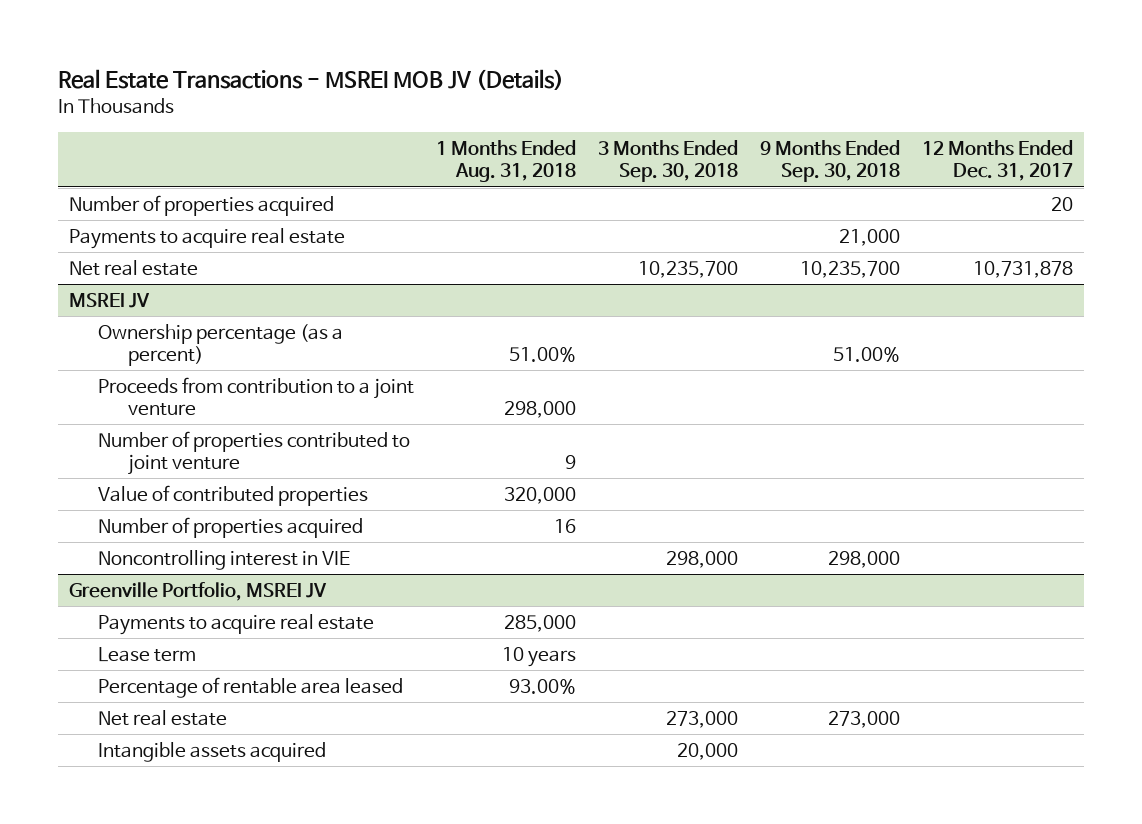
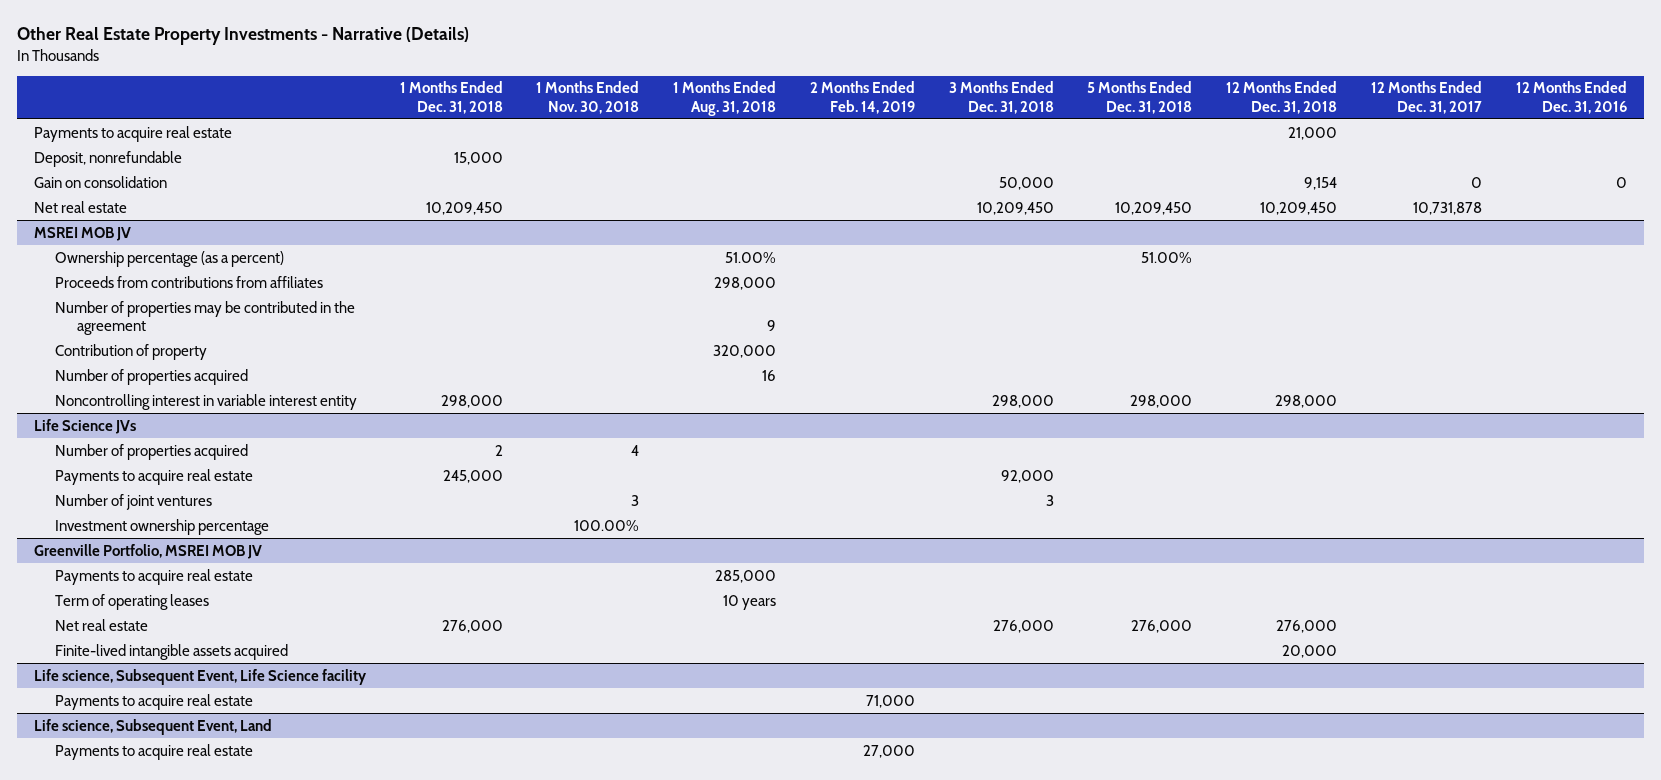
- Real Estate Transactions - MSREI MOB JV (Details)
+ Other Real Estate Property Investments - Narrative (Details)
- | 1 Months Ended Aug. 31, 2018 | 3 Months Ended Sep. 30, 2018 | 9 Months Ended Sep. 30, 2018 | 12 Months Ended Dec. 31, 2017
+ | 1 Months Ended Dec. 31, 2018 | 1 Months Ended Nov. 30, 2018 | 1 Months Ended Aug. 31, 2018 | 2 Months Ended Feb. 14, 2019 | 3 Months Ended Dec. 31, 2018 | 5 Months Ended Dec. 31, 2018 | 12 Months Ended Dec. 31, 2018 | 12 Months Ended Dec. 31, 2017 | 12 Months Ended Dec. 31, 2016
- Number of properties acquired | | | | 20
+ Deposit, nonrefundable | 15,000 | | | | | | | |
+ Gain on consolidation | | | | | 50,000 | | 9,154 | 0 | 0
- MSREI JV
+ MSREI MOB JV
- Proceeds from contribution to a joint venture | 298,000 | | |
- Number of properties contributed to joint venture | 9 | | |
- Value of contributed properties | 320,000 | | |
+ Proceeds from contributions from affiliates | | | 298,000 | | | | | |
+ Number of properties may be contributed in the agreement | | | 9 | | | | | |
+ Contribution of property | | | 320,000 | | | | | |
- Noncontrolling interest in VIE | | 298,000 | 298,000 |
- Greenville Portfolio, MSREI JV
+ Noncontrolling interest in variable interest entity | 298,000 | | | | 298,000 | 298,000 | 298,000 | |
+ Life Science JVs
+ Number of properties acquired | 2 | 4 | | | | | | |
+ Payments to acquire real estate | 245,000 | | | | 92,000 | | | |
+ Number of joint ventures | | 3 | | | 3 | | | |
+ Investment ownership percentage | | 100.00% | | | | | | |
+ Greenville Portfolio, MSREI MOB JV
- Lease term | 10 years | | |
- Percentage of rentable area leased | 93.00% | | |
+ Term of operating leases | | | 10 years | | | | | |
- Intangible assets acquired | | 20,000 | |
+ Finite-lived intangible assets acquired | | | | | | | 20,000 | |
+ Life science, Subsequent Event, Life Science facility
+ Payments to acquire real estate | | | | 71,000 | | | | |
+ Life science, Subsequent Event, Land
+ Payments to acquire real estate | | | | 27,000 | | | | |

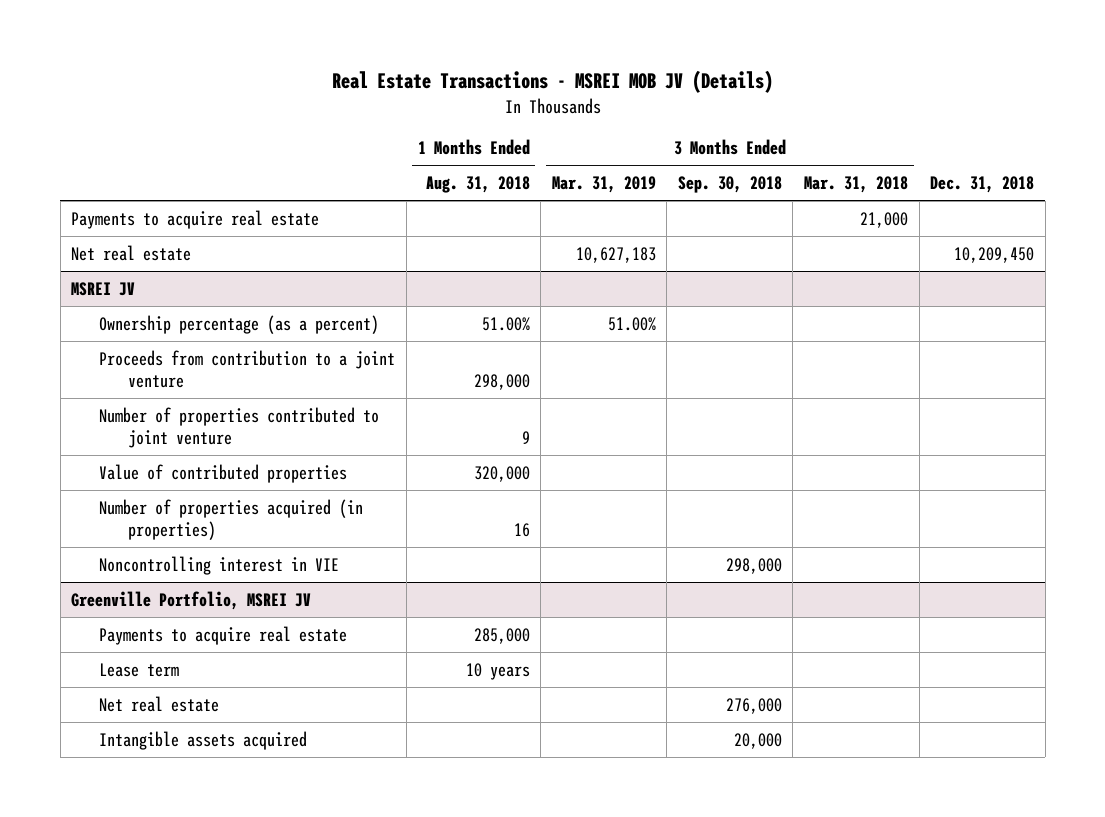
- Other Real Estate Property Investments - Narrative (Details)
+ Real Estate Transactions - MSREI MOB JV (Details)
- | 1 Months Ended Dec. 31, 2018 | 1 Months Ended Nov. 30, 2018 | 1 Months Ended Aug. 31, 2018 | 2 Months Ended Feb. 14, 2019 | 3 Months Ended Dec. 31, 2018 | 5 Months Ended Dec. 31, 2018 | 12 Months Ended Dec. 31, 2018 | 12 Months Ended Dec. 31, 2017 | 12 Months Ended Dec. 31, 2016
+ | 1 Months Ended Aug. 31, 2018 | 3 Months Ended Mar. 31, 2019 | 3 Months Ended Sep. 30, 2018 | 3 Months Ended Mar. 31, 2018 | Dec. 31, 2018
- Deposit, nonrefundable | 15,000 | | | | | | | |
- Gain on consolidation | | | | | 50,000 | | 9,154 | 0 | 0
- MSREI MOB JV
+ MSREI JV
- Proceeds from contributions from affiliates | | | 298,000 | | | | | |
- Number of properties may be contributed in the agreement | | | 9 | | | | | |
- Contribution of property | | | 320,000 | | | | | |
- Number of properties acquired | | | 16 | | | | | |
- Noncontrolling interest in variable interest entity | 298,000 | | | | 298,000 | 298,000 | 298,000 | |
- Life Science JVs
- Number of properties acquired | 2 | 4 | | | | | | |
- Payments to acquire real estate | 245,000 | | | | 92,000 | | | |
- Number of joint ventures | | 3 | | | 3 | | | |
- Investment ownership percentage | | 100.00% | | | | | | |
- Greenville Portfolio, MSREI MOB JV
+ Proceeds from contribution to a joint venture | 298,000 | | | |
+ Number of properties contributed to joint venture | 9 | | | |
+ Value of contributed properties | 320,000 | | | |
+ Number of properties acquired (in properties) | 16 | | | |
+ Noncontrolling interest in VIE | | | 298,000 | |
+ Greenville Portfolio, MSREI JV
- Term of operating leases | | | 10 years | | | | | |
+ Lease term | 10 years | | | |
- Finite-lived intangible assets acquired | | | | | | | 20,000 | |
- Life science, Subsequent Event, Life Science facility
- Payments to acquire real estate | | | | 71,000 | | | | |
- Life science, Subsequent Event, Land
- Payments to acquire real estate | | | | 27,000 | | | | |
+ Intangible assets acquired | | | 20,000 | |

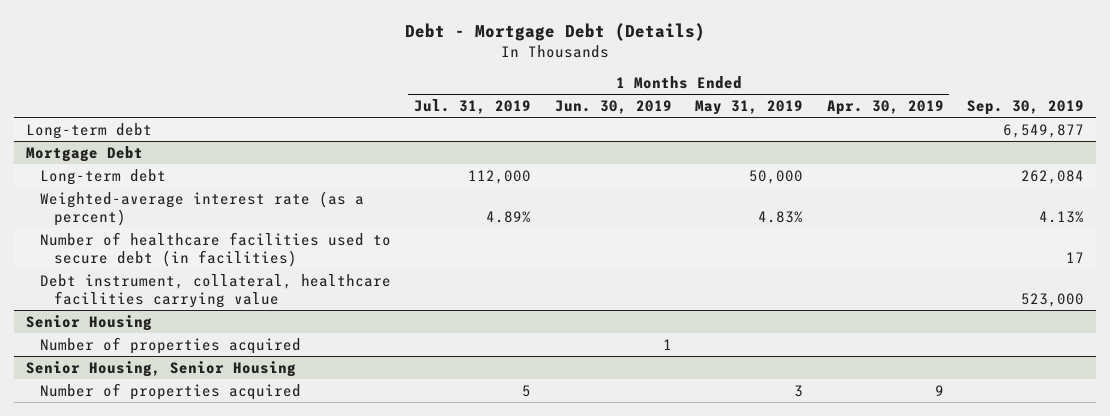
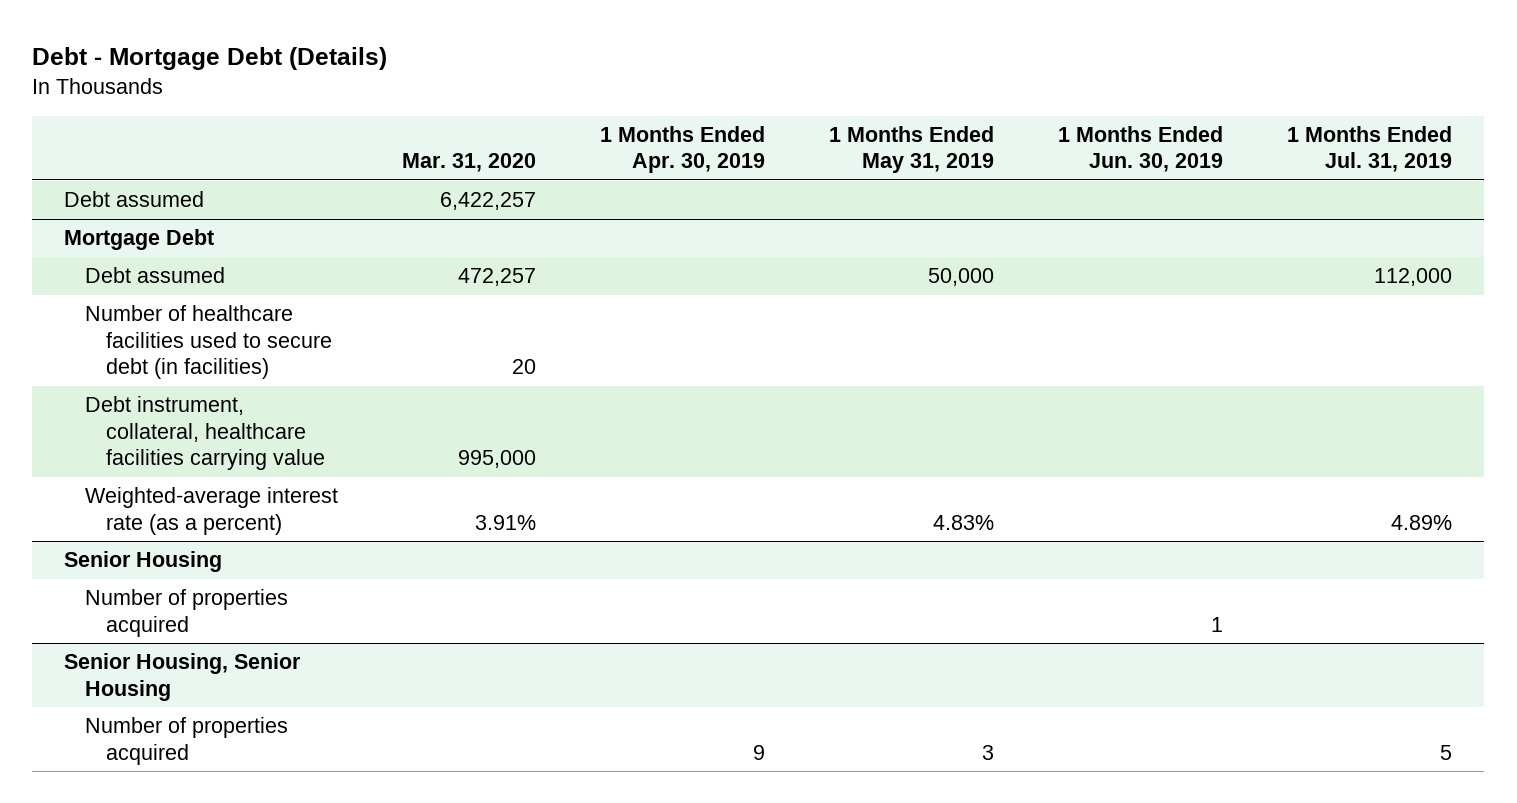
- | 1 Months Ended Jul. 31, 2019 | 1 Months Ended Jun. 30, 2019 | 1 Months Ended May 31, 2019 | 1 Months Ended Apr. 30, 2019 | Sep. 30, 2019
+ | Mar. 31, 2020 | 1 Months Ended Apr. 30, 2019 | 1 Months Ended May 31, 2019 | 1 Months Ended Jun. 30, 2019 | 1 Months Ended Jul. 31, 2019
- Long-term debt | | | | | 6,549,877
+ Debt assumed | 6,422,257 | | | |
@ Mortgage Debt
- Long-term debt | 112,000 | | 50,000 | | 262,084
+ Debt assumed | 472,257 | | 50,000 | | 112,000
moved down: Weighted-average interest rate (as a percent) | 3.91% | | 4.83% | | 4.89%

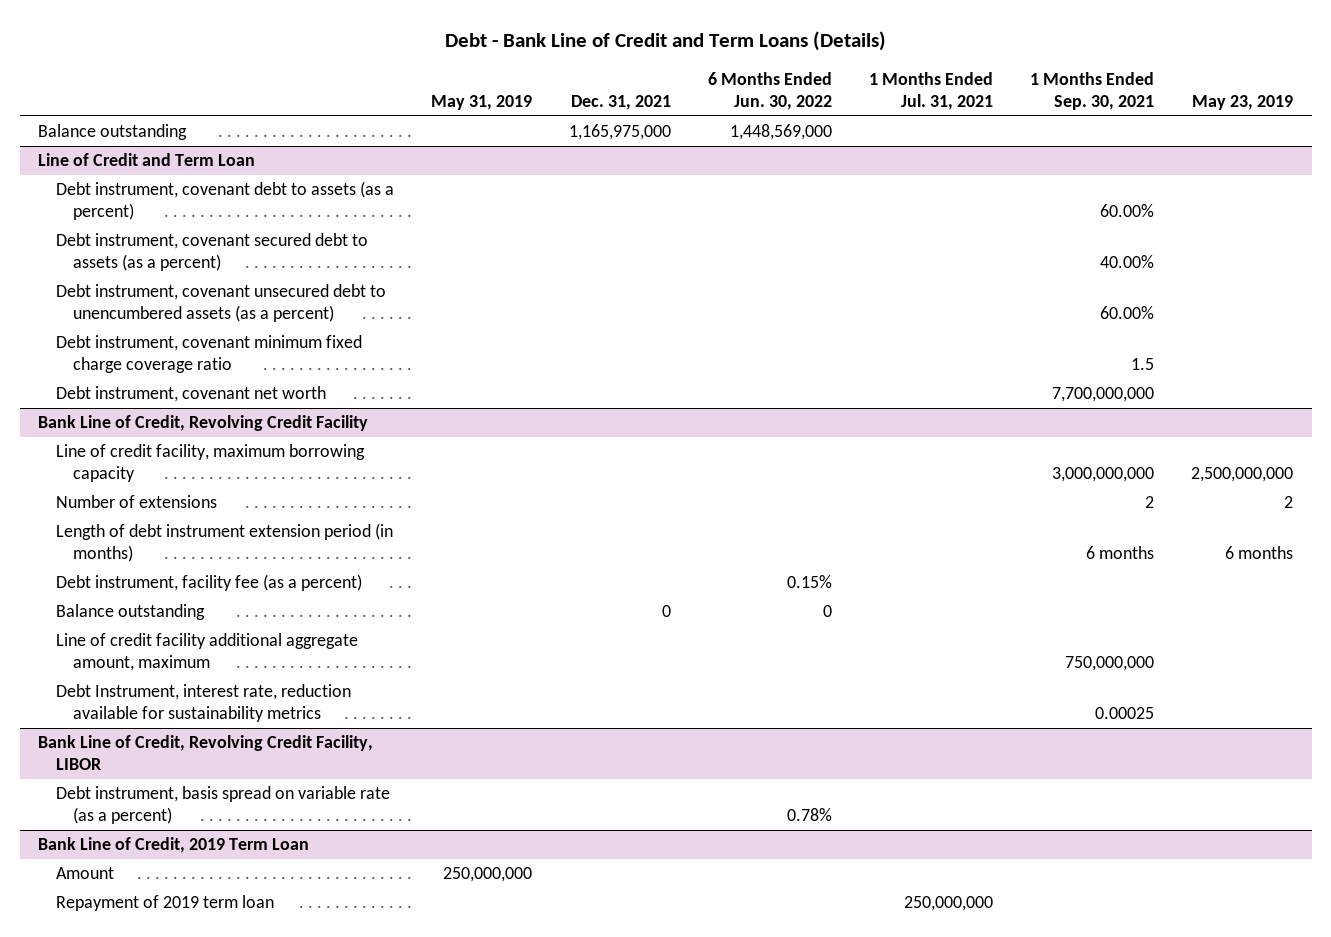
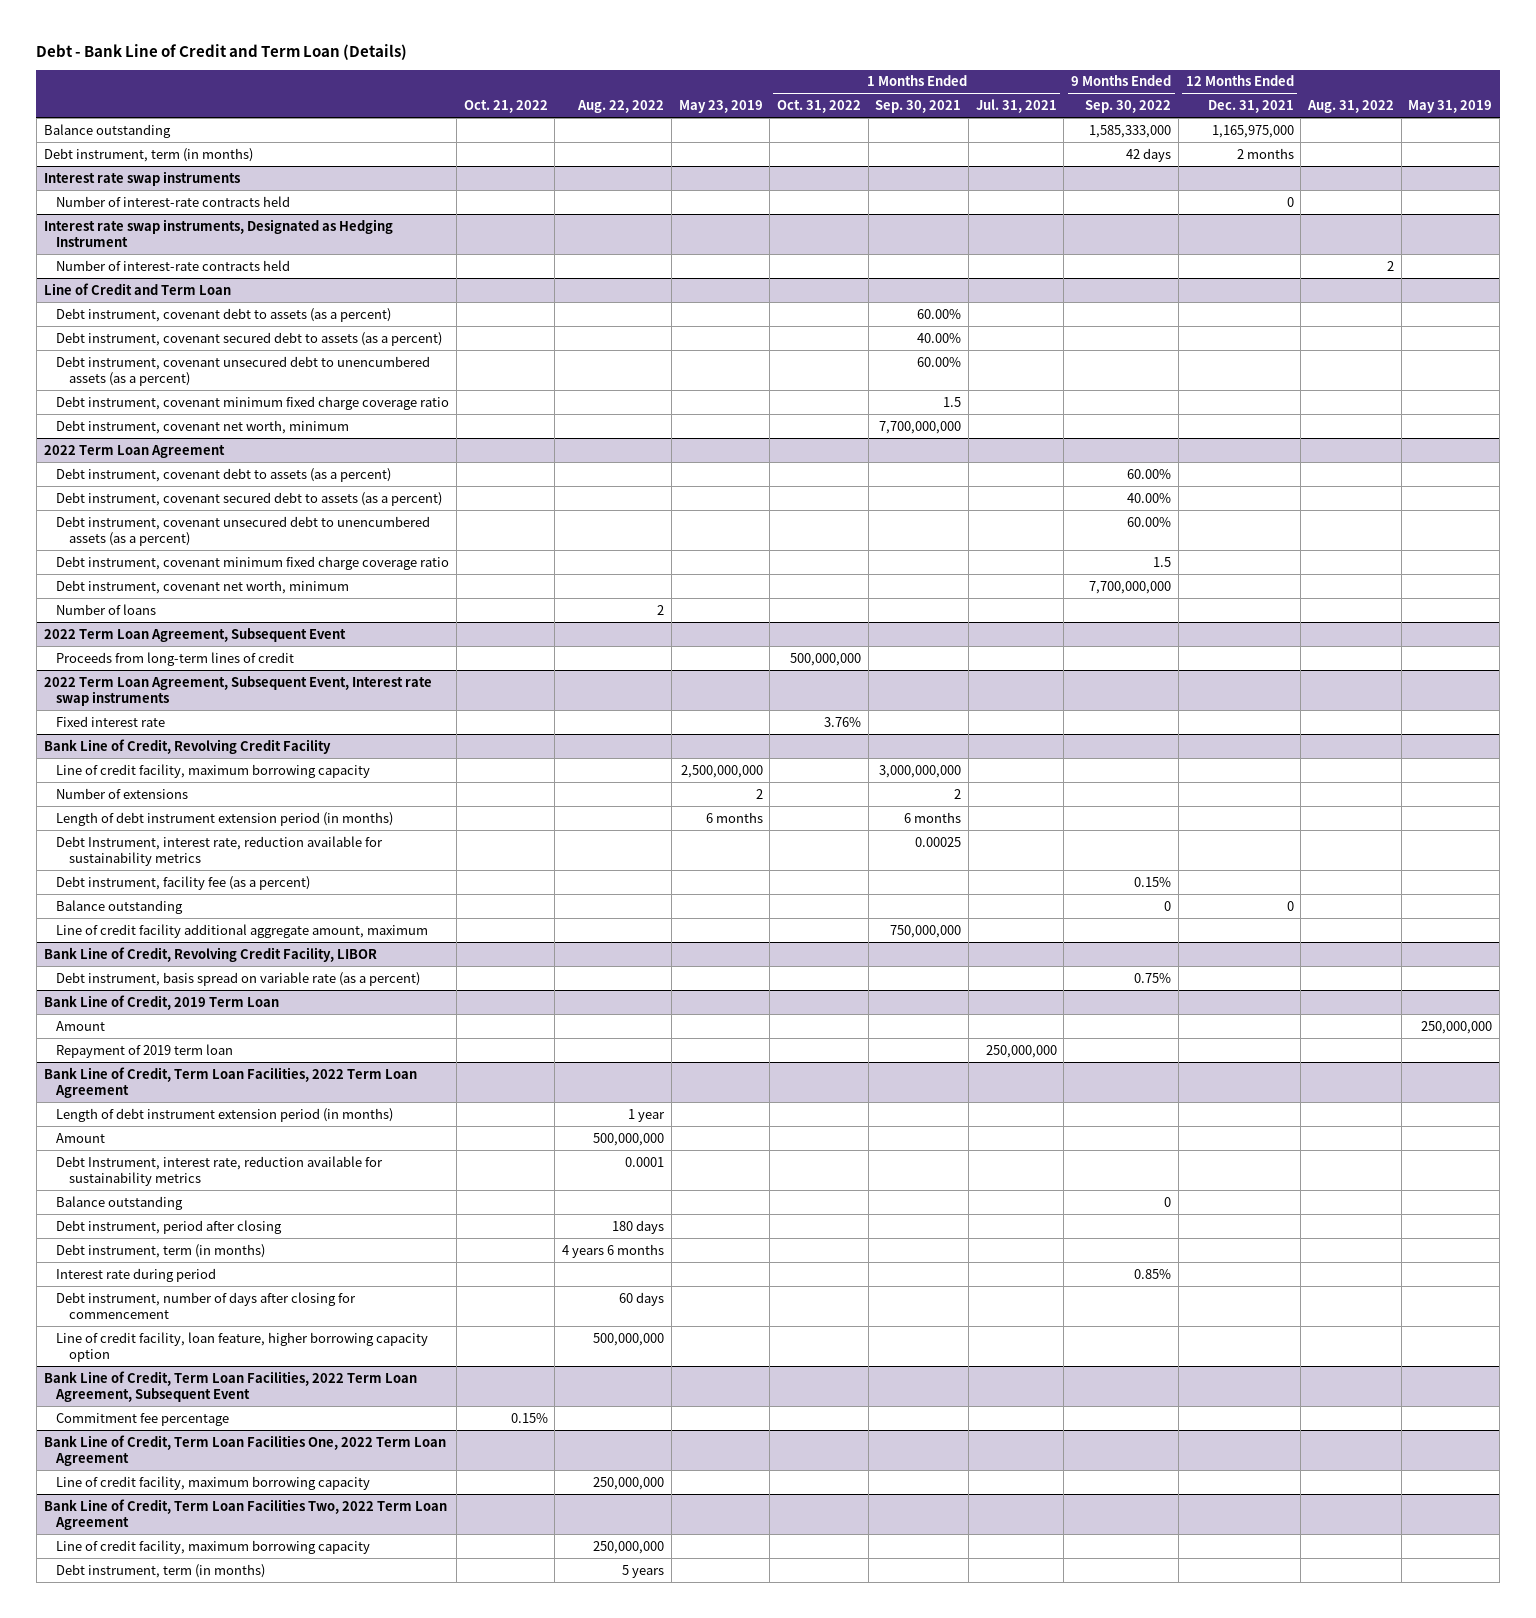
- Debt - Bank Line of Credit and Term Loans (Details)
+ Debt - Bank Line of Credit and Term Loan (Details)
- | May 31, 2019 | Dec. 31, 2021 | 6 Months Ended Jun. 30, 2022 | 1 Months Ended Jul. 31, 2021 | 1 Months Ended Sep. 30, 2021 | May 23, 2019
+ | Oct. 21, 2022 | Aug. 22, 2022 | May 23, 2019 | 1 Months Ended Oct. 31, 2022 | 1 Months Ended Sep. 30, 2021 | 1 Months Ended Jul. 31, 2021 | 9 Months Ended Sep. 30, 2022 | 12 Months Ended Dec. 31, 2021 | Aug. 31, 2022 | May 31, 2019
+ Debt instrument, term (in months) | | | | | | | 42 days | 2 months | |
+ Interest rate swap instruments
+ Number of interest-rate contracts held | | | | | | | | 0 | |
+ Interest rate swap instruments, Designated as Hedging Instrument
+ Number of interest-rate contracts held | | | | | | | | | 2 |
@ Line of Credit and Term Loan
- Debt instrument, covenant net worth | | | | | 7,700,000,000 |
+ Debt instrument, covenant net worth, minimum | | | | | 7,700,000,000 | | | | |
+ 2022 Term Loan Agreement
+ Debt instrument, covenant debt to assets (as a percent) | | | | | | | 60.00% | | |
+ Debt instrument, covenant secured debt to assets (as a percent) | | | | | | | 40.00% | | |
+ Debt instrument, covenant unsecured debt to unencumbered assets (as a percent) | | | | | | | 60.00% | | |
+ Debt instrument, covenant minimum fixed charge coverage ratio | | | | | | | 1.5 | | |
+ Debt instrument, covenant net worth, minimum | | | | | | | 7,700,000,000 | | |
+ Number of loans | | 2 | | | | | | | |
+ 2022 Term Loan Agreement, Subsequent Event
+ Proceeds from long-term lines of credit | | | | 500,000,000 | | | | | |
+ 2022 Term Loan Agreement, Subsequent Event, Interest rate swap instruments
+ Fixed interest rate | | | | 3.76% | | | | | |
@ Bank Line of Credit, Revolving Credit Facility
moved up: Debt Instrument, interest rate, reduction available for sustainability metrics | | | | | 0.00025 | | | | |
+ Bank Line of Credit, Term Loan Facilities, 2022 Term Loan Agreement
+ Length of debt instrument extension period (in months) | | 1 year | | | | | | | |
+ Amount | | 500,000,000 | | | | | | | |
+ Debt Instrument, interest rate, reduction available for sustainability metrics | | 0.0001 | | | | | | | |
+ Balance outstanding | | | | | | | 0 | | |
+ Debt instrument, period after closing | | 180 days | | | | | | | |
+ Debt instrument, term (in months) | | 4 years 6 months | | | | | | | |
+ Interest rate during period | | | | | | | 0.85% | | |
+ Debt instrument, number of days after closing for commencement | | 60 days | | | | | | | |
+ Line of credit facility, loan feature, higher borrowing capacity option | | 500,000,000 | | | | | | | |
+ Bank Line of Credit, Term Loan Facilities, 2022 Term Loan Agreement, Subsequent Event
+ Commitment fee percentage | 0.15% | | | | | | | | |
+ Bank Line of Credit, Term Loan Facilities One, 2022 Term Loan Agreement
+ Line of credit facility, maximum borrowing capacity | | 250,000,000 | | | | | | | |
+ Bank Line of Credit, Term Loan Facilities Two, 2022 Term Loan Agreement
+ Line of credit facility, maximum borrowing capacity | | 250,000,000 | | | | | | | |
+ Debt instrument, term (in months) | | 5 years | | | | | | | |

